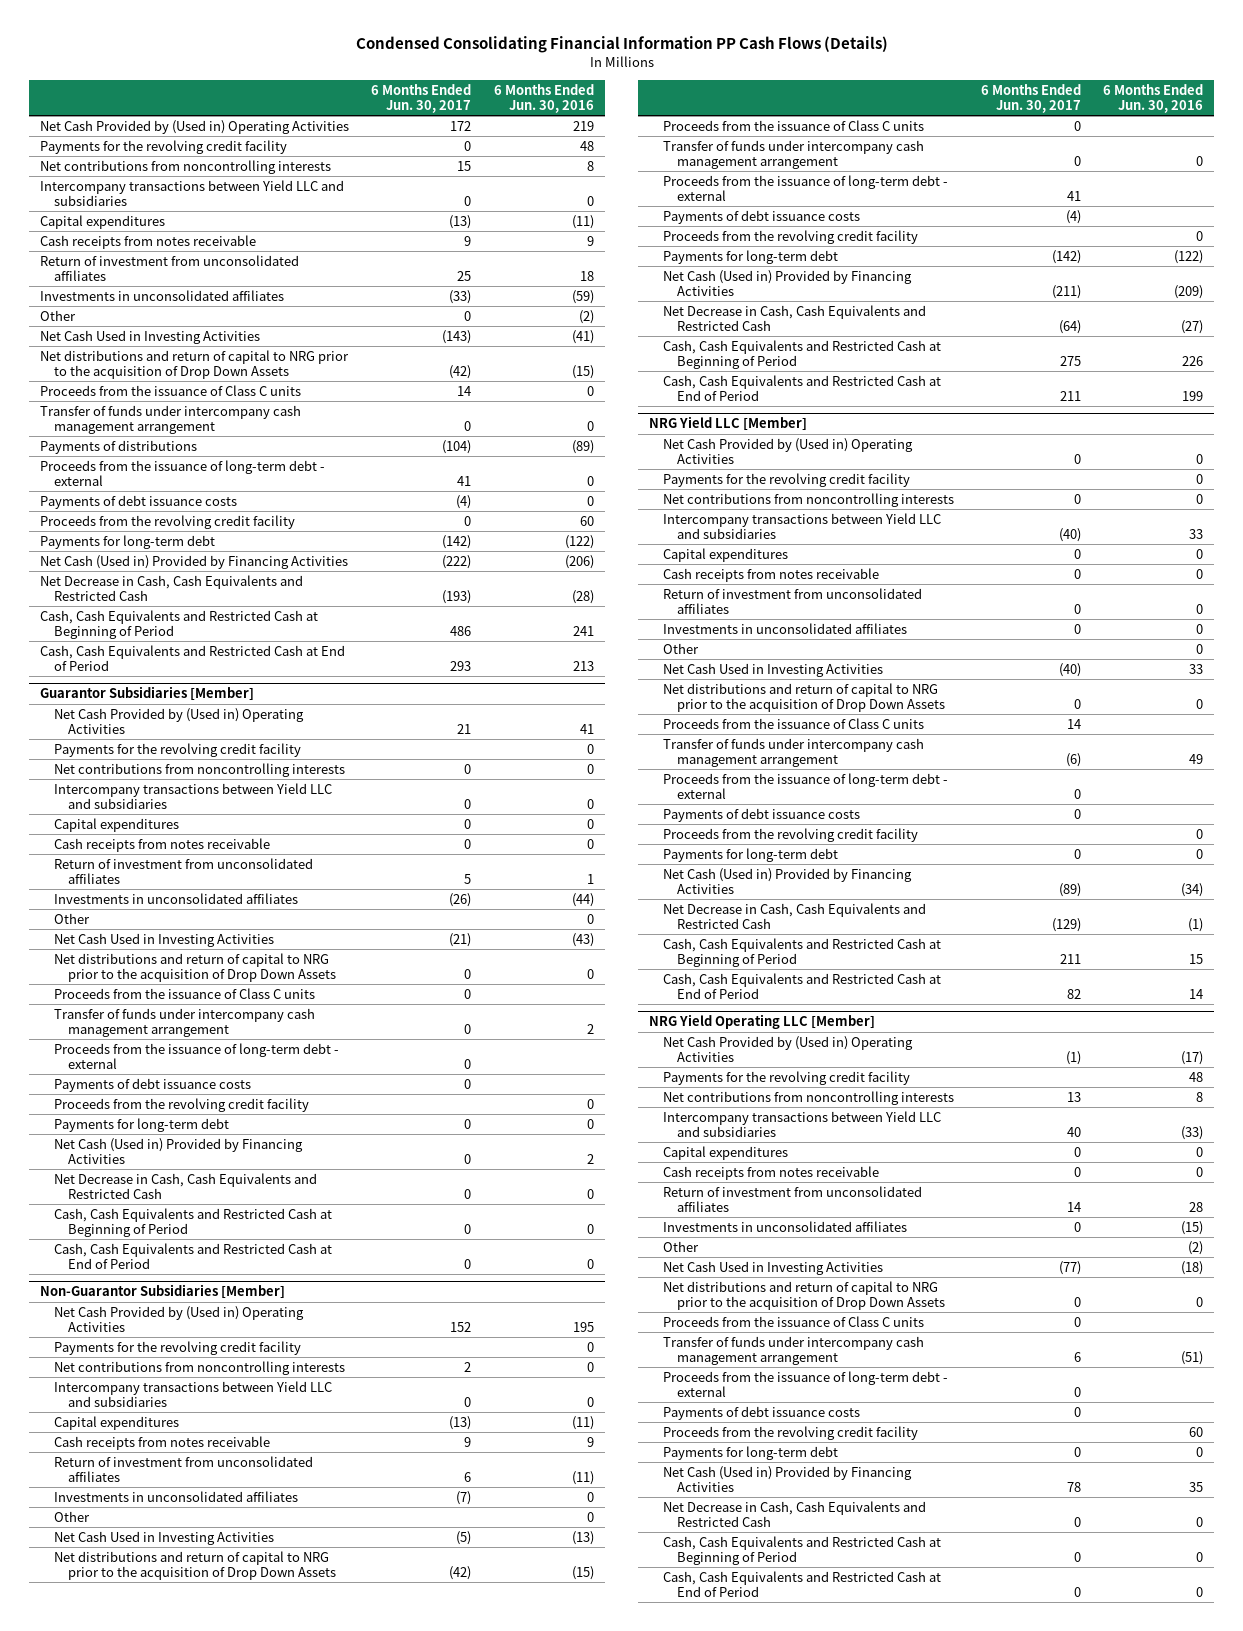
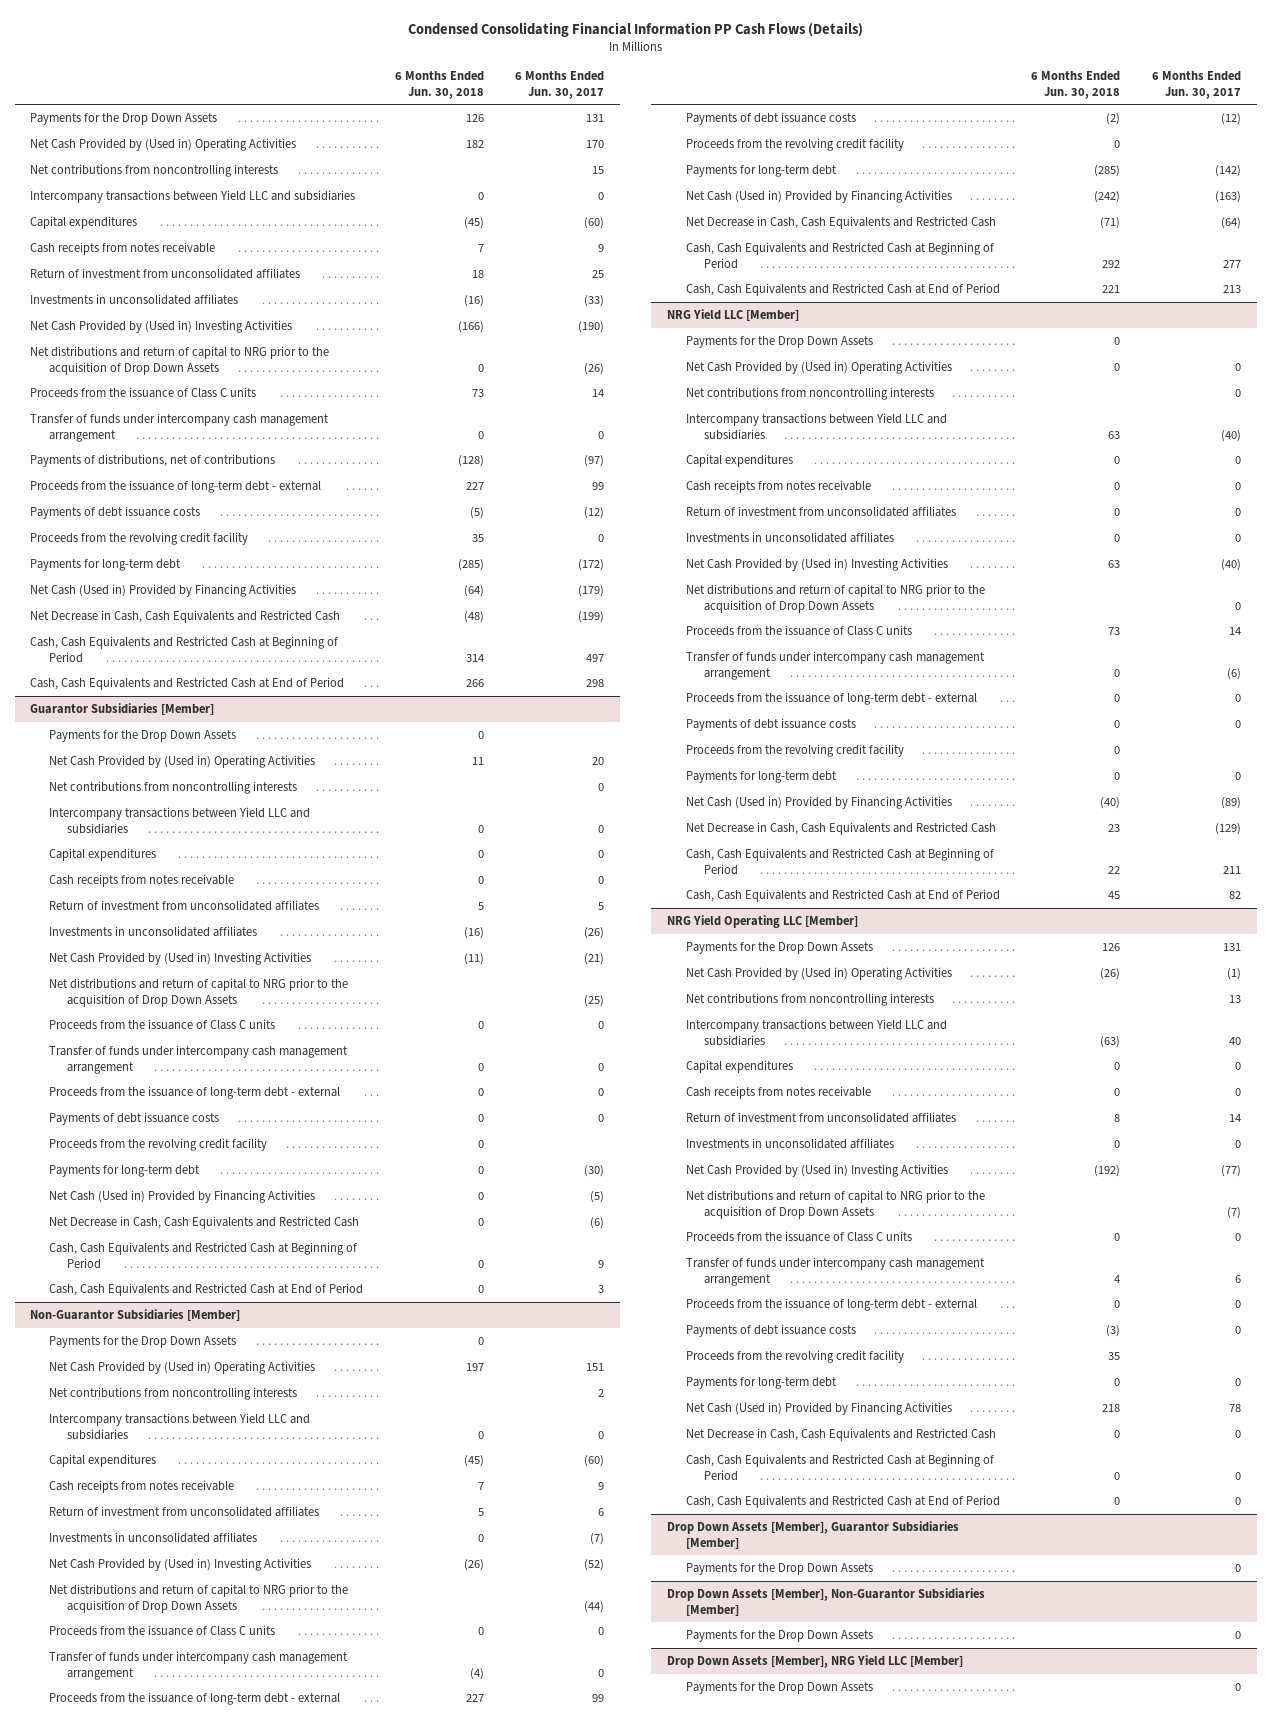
- | 6 Months Ended Jun. 30, 2017 | 6 Months Ended Jun. 30, 2016
+ | 6 Months Ended Jun. 30, 2018 | 6 Months Ended Jun. 30, 2017
- Net Cash Provided by (Used in) Operating Activities | 172 | 219
- Payments for the revolving credit facility | 0 | 48
+ Payments for the Drop Down Assets | 126 | 131
+ Net Cash Provided by (Used in) Operating Activities | 182 | 170
- Capital expenditures | (13) | (11)
+ Capital expenditures | (45) | (60)
- Other | 0 | (2)
- Net Cash Used in Investing Activities | (143) | (41)
- Net distributions and return of capital to NRG prior to the acquisition of Drop Down Assets | (42) | (15)
+ Net Cash Provided by (Used in) Investing Activities | (166) | (190)
+ Net distributions and return of capital to NRG prior to the acquisition of Drop Down Assets | 0 | (26)
- Payments of distributions | (104) | (89)
- Proceeds from the issuance of long-term debt - external | 41 | 0
- Payments of debt issuance costs | (4) | 0
+ Payments of distributions, net of contributions | (128) | (97)
+ Proceeds from the issuance of long-term debt - external | 227 | 99
+ Payments of debt issuance costs | (5) | (12)
- Payments for long-term debt | (142) | (122)
- Net Cash (Used in) Provided by Financing Activities | (222) | (206)
- Net Decrease in Cash, Cash Equivalents and Restricted Cash | (193) | (28)
- Cash, Cash Equivalents and Restricted Cash at Beginning of Period | 486 | 241
- Cash, Cash Equivalents and Restricted Cash at End of Period | 293 | 213
+ Payments for long-term debt | (285) | (172)
+ Net Cash (Used in) Provided by Financing Activities | (64) | (179)
+ Net Decrease in Cash, Cash Equivalents and Restricted Cash | (48) | (199)
+ Cash, Cash Equivalents and Restricted Cash at Beginning of Period | 314 | 497
+ Cash, Cash Equivalents and Restricted Cash at End of Period | 266 | 298
@ Guarantor Subsidiaries [Member]
- Net Cash Provided by (Used in) Operating Activities | 21 | 41
- Payments for the revolving credit facility | | 0
+ Payments for the Drop Down Assets | 0 |
+ Net Cash Provided by (Used in) Operating Activities | 11 | 20
- Other | | 0
- Net Cash Used in Investing Activities | (21) | (43)
- Net distributions and return of capital to NRG prior to the acquisition of Drop Down Assets | 0 | 0
+ Net Cash Provided by (Used in) Investing Activities | (11) | (21)
+ Net distributions and return of capital to NRG prior to the acquisition of Drop Down Assets | | (25)
- Payments for long-term debt | 0 | 0
- Net Cash (Used in) Provided by Financing Activities | 0 | 2
- Net Decrease in Cash, Cash Equivalents and Restricted Cash | 0 | 0
- Cash, Cash Equivalents and Restricted Cash at Beginning of Period | 0 | 0
- Cash, Cash Equivalents and Restricted Cash at End of Period | 0 | 0
+ Payments for long-term debt | 0 | (30)
+ Net Cash (Used in) Provided by Financing Activities | 0 | (5)
+ Net Decrease in Cash, Cash Equivalents and Restricted Cash | 0 | (6)
+ Cash, Cash Equivalents and Restricted Cash at Beginning of Period | 0 | 9
+ Cash, Cash Equivalents and Restricted Cash at End of Period | 0 | 3
@ Non-Guarantor Subsidiaries [Member]
- Net Cash Provided by (Used in) Operating Activities | 152 | 195
- Payments for the revolving credit facility | | 0
+ Payments for the Drop Down Assets | 0 |
+ Net Cash Provided by (Used in) Operating Activities | 197 | 151
- Capital expenditures | (13) | (11)
+ Capital expenditures | (45) | (60)
- Other | | 0
- Net Cash Used in Investing Activities | (5) | (13)
- Net distributions and return of capital to NRG prior to the acquisition of Drop Down Assets | (42) | (15)
+ Net Cash Provided by (Used in) Investing Activities | (26) | (52)
+ Net distributions and return of capital to NRG prior to the acquisition of Drop Down Assets | | (44)
- Proceeds from the issuance of long-term debt - external | 41 |
- Payments of debt issuance costs | (4) |
+ Proceeds from the issuance of long-term debt - external | 227 | 99
+ Payments of debt issuance costs | (2) | (12)
- Net Cash (Used in) Provided by Financing Activities | (211) | (209)
+ Net Cash (Used in) Provided by Financing Activities | (242) | (163)
- Cash, Cash Equivalents and Restricted Cash at Beginning of Period | 275 | 226
- Cash, Cash Equivalents and Restricted Cash at End of Period | 211 | 199
+ Cash, Cash Equivalents and Restricted Cash at Beginning of Period | 292 | 277
+ Cash, Cash Equivalents and Restricted Cash at End of Period | 221 | 213
@ NRG Yield LLC [Member]
+ Payments for the Drop Down Assets | 0 |
- Payments for the revolving credit facility | | 0
- Other | | 0
- Net Cash Used in Investing Activities | (40) | 33
+ Net Cash Provided by (Used in) Investing Activities | 63 | (40)
@ NRG Yield Operating LLC [Member]
+ Payments for the Drop Down Assets | 126 | 131
- Payments for the revolving credit facility | | 48
- Other | | (2)
- Net Cash Used in Investing Activities | (77) | (18)
- Net distributions and return of capital to NRG prior to the acquisition of Drop Down Assets | 0 | 0
+ Net Cash Provided by (Used in) Investing Activities | (192) | (77)
+ Net distributions and return of capital to NRG prior to the acquisition of Drop Down Assets | | (7)
+ Drop Down Assets [Member], Guarantor Subsidiaries [Member]
+ Payments for the Drop Down Assets | | 0
+ Drop Down Assets [Member], Non-Guarantor Subsidiaries [Member]
+ Payments for the Drop Down Assets | | 0
+ Drop Down Assets [Member], NRG Yield LLC [Member]
+ Payments for the Drop Down Assets | | 0

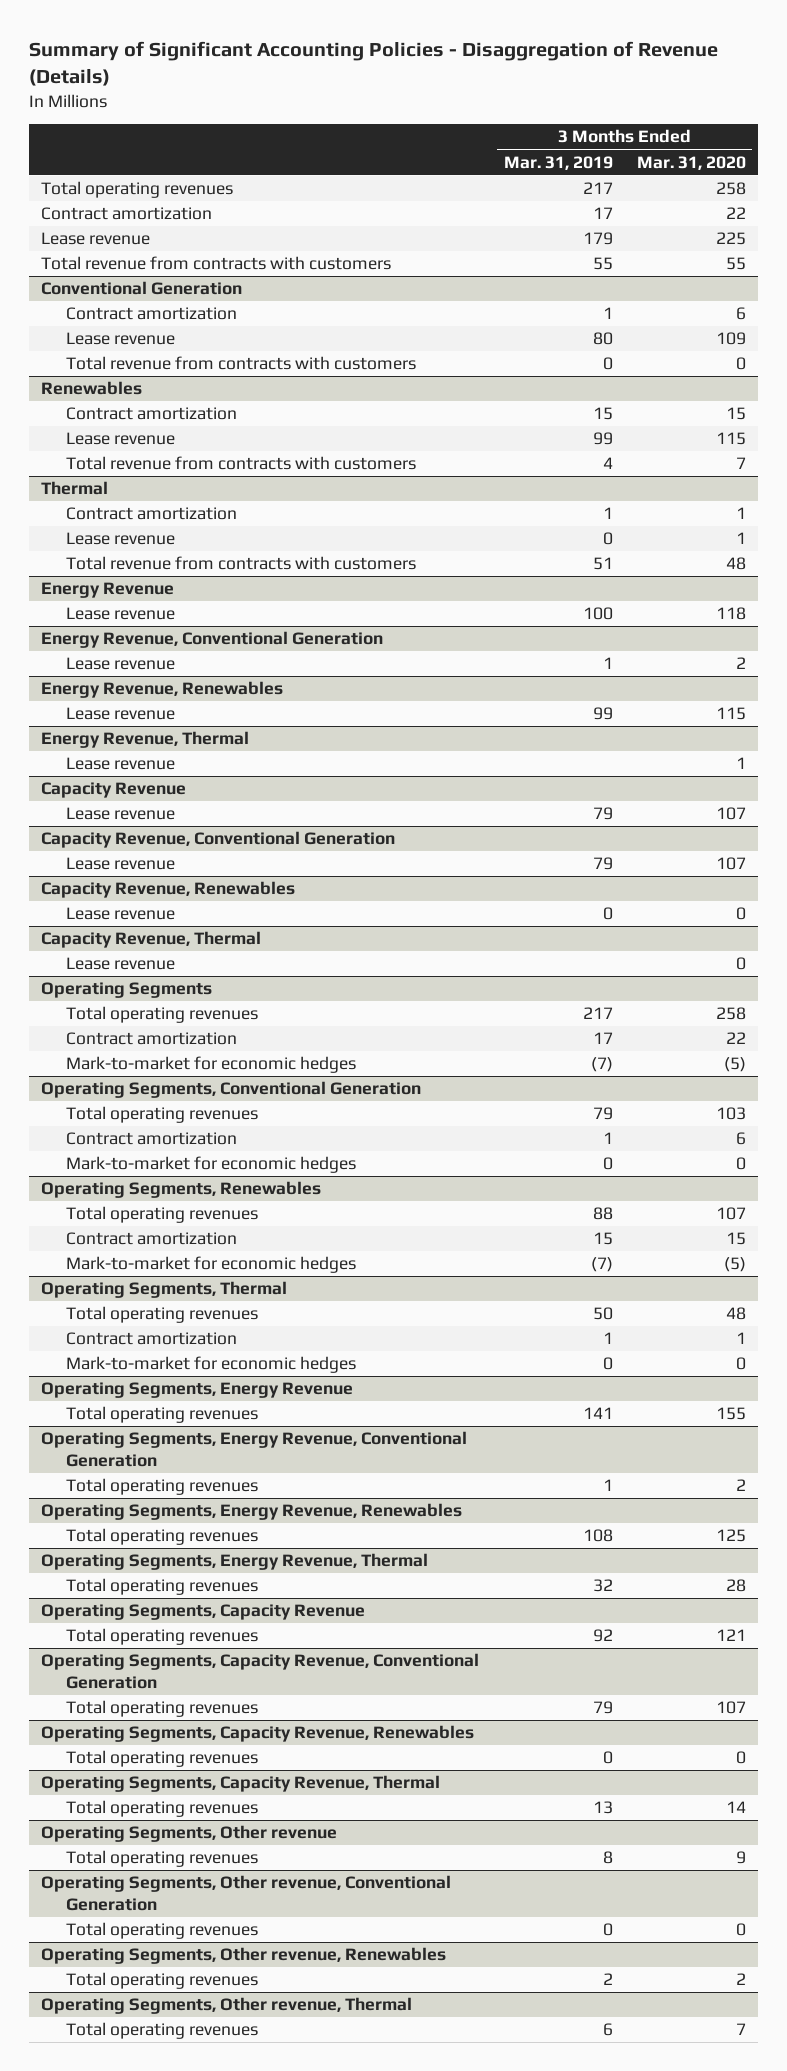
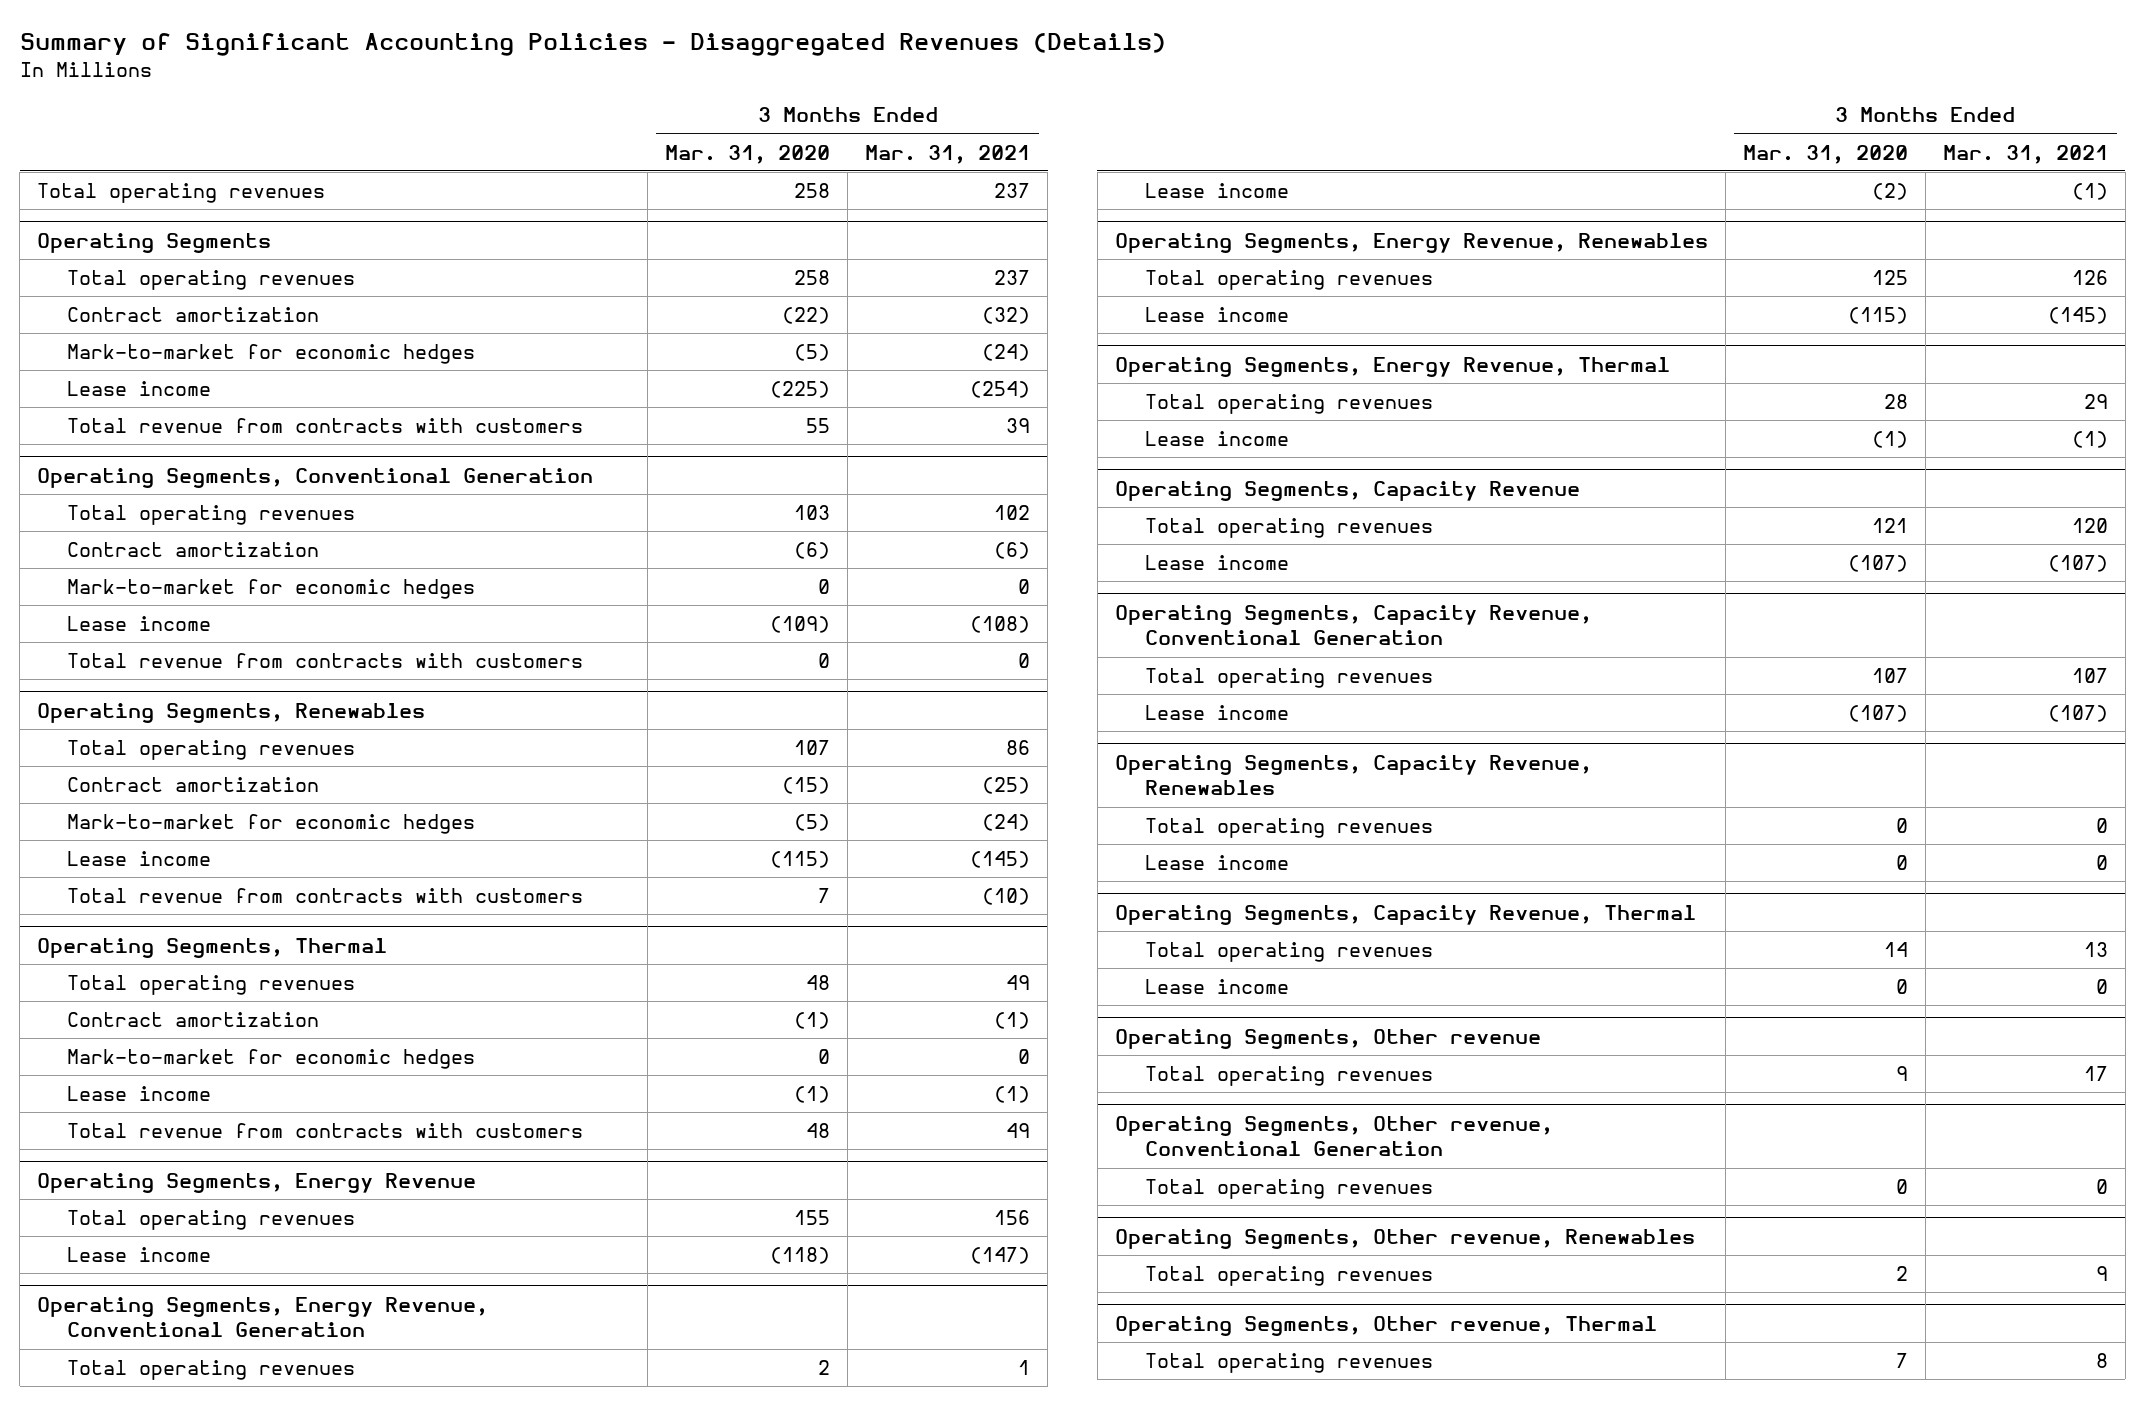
- Summary of Significant Accounting Policies - Disaggregation of Revenue (Details)
+ Summary of Significant Accounting Policies - Disaggregated Revenues (Details)
- | 3 Months Ended Mar. 31, 2019 | 3 Months Ended Mar. 31, 2020
+ | 3 Months Ended Mar. 31, 2020 | 3 Months Ended Mar. 31, 2021
- Contract amortization | 17 | 22
- Lease revenue | 179 | 225
- Total revenue from contracts with customers | 55 | 55
- Conventional Generation
- Contract amortization | 1 | 6
- Lease revenue | 80 | 109
- Total revenue from contracts with customers | 0 | 0
- Renewables
- Contract amortization | 15 | 15
- Lease revenue | 99 | 115
- Total revenue from contracts with customers | 4 | 7
- Thermal
- Contract amortization | 1 | 1
- Lease revenue | 0 | 1
- Total revenue from contracts with customers | 51 | 48
- Energy Revenue
- Lease revenue | 100 | 118
- Energy Revenue, Conventional Generation
- Lease revenue | 1 | 2
- Energy Revenue, Renewables
- Lease revenue | 99 | 115
- Energy Revenue, Thermal
- Lease revenue | | 1
- Capacity Revenue
- Lease revenue | 79 | 107
- Capacity Revenue, Conventional Generation
- Lease revenue | 79 | 107
- Capacity Revenue, Renewables
- Lease revenue | 0 | 0
- Capacity Revenue, Thermal
- Lease revenue | | 0
@ Operating Segments
- Contract amortization | 17 | 22
+ Contract amortization | (22) | (32)
+ Lease income | (225) | (254)
+ Total revenue from contracts with customers | 55 | 39
@ Operating Segments, Conventional Generation
- Contract amortization | 1 | 6
+ Contract amortization | (6) | (6)
+ Lease income | (109) | (108)
+ Total revenue from contracts with customers | 0 | 0
@ Operating Segments, Renewables
- Contract amortization | 15 | 15
+ Contract amortization | (15) | (25)
+ Lease income | (115) | (145)
+ Total revenue from contracts with customers | 7 | (10)
@ Operating Segments, Thermal
- Contract amortization | 1 | 1
+ Contract amortization | (1) | (1)
+ Lease income | (1) | (1)
+ Total revenue from contracts with customers | 48 | 49
@ Operating Segments, Energy Revenue
+ Lease income | (118) | (147)
@ Operating Segments, Energy Revenue, Conventional Generation
+ Lease income | (2) | (1)
@ Operating Segments, Energy Revenue, Renewables
+ Lease income | (115) | (145)
@ Operating Segments, Energy Revenue, Thermal
+ Lease income | (1) | (1)
@ Operating Segments, Capacity Revenue
+ Lease income | (107) | (107)
@ Operating Segments, Capacity Revenue, Conventional Generation
+ Lease income | (107) | (107)
@ Operating Segments, Capacity Revenue, Renewables
+ Lease income | 0 | 0
@ Operating Segments, Capacity Revenue, Thermal
+ Lease income | 0 | 0

